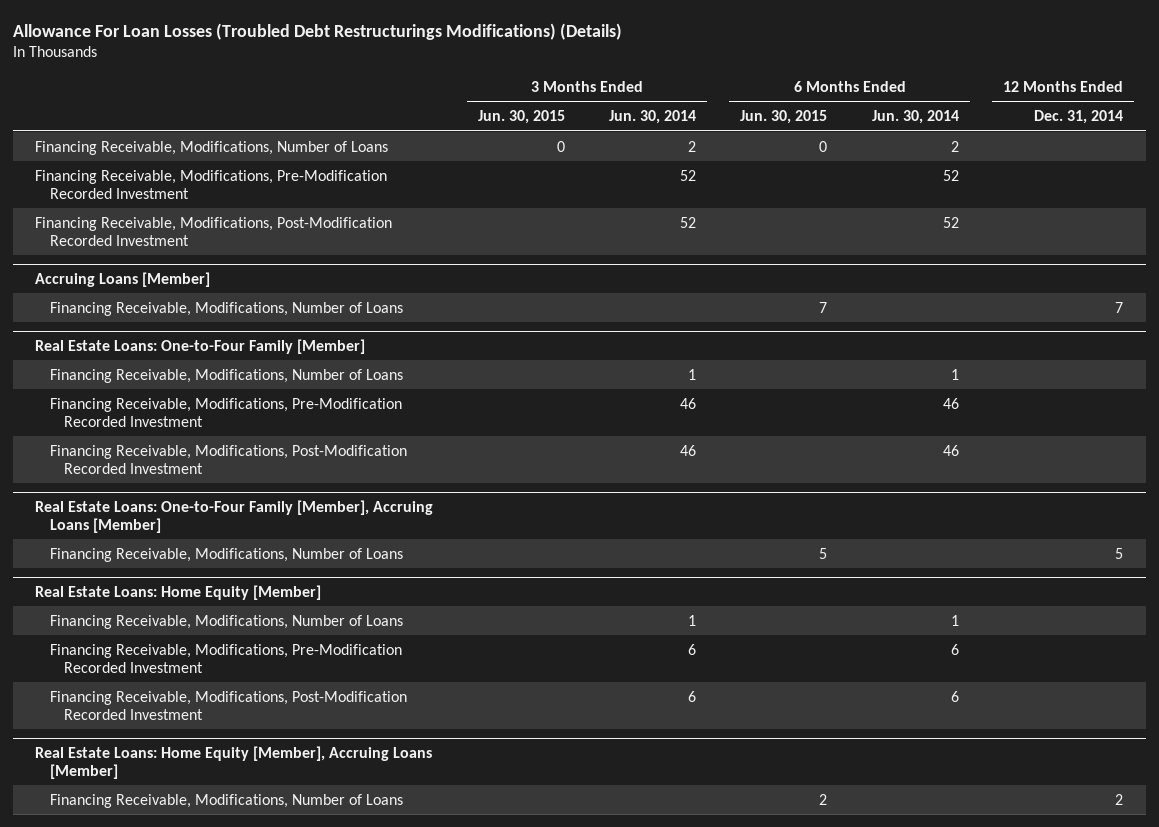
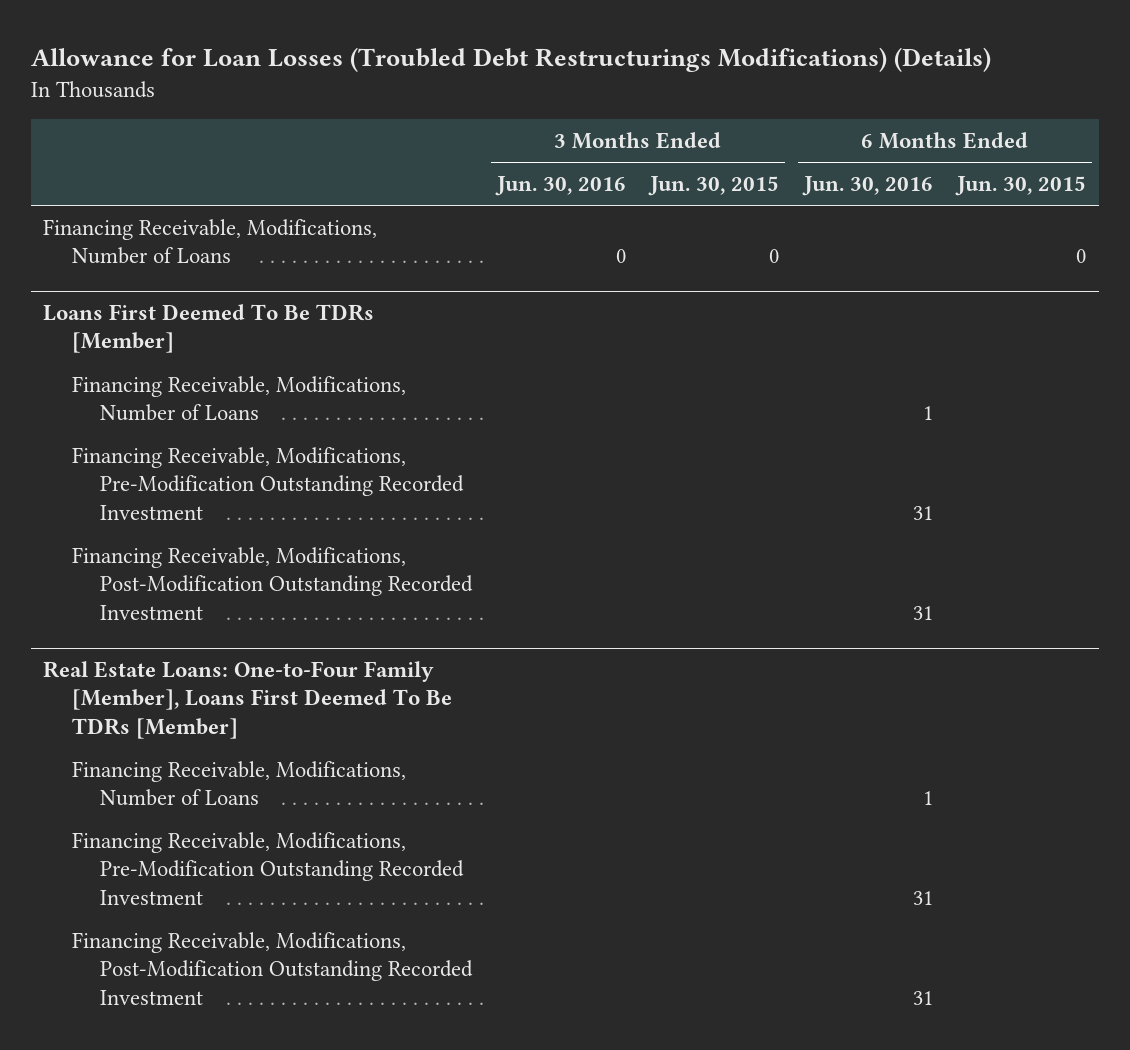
- Allowance For Loan Losses (Troubled Debt Restructurings Modifications) (Details)
+ Allowance for Loan Losses (Troubled Debt Restructurings Modifications) (Details)
- | 3 Months Ended Jun. 30, 2015 | 3 Months Ended Jun. 30, 2014 | 6 Months Ended Jun. 30, 2015 | 6 Months Ended Jun. 30, 2014 | 12 Months Ended Dec. 31, 2014
+ | 3 Months Ended Jun. 30, 2016 | 3 Months Ended Jun. 30, 2015 | 6 Months Ended Jun. 30, 2016 | 6 Months Ended Jun. 30, 2015
- Financing Receivable, Modifications, Pre-Modification Recorded Investment | | 52 | | 52 |
- Financing Receivable, Modifications, Post-Modification Recorded Investment | | 52 | | 52 |
- Accruing Loans [Member]
- Financing Receivable, Modifications, Number of Loans | | | 7 | | 7
- Real Estate Loans: One-to-Four Family [Member]
+ Loans First Deemed To Be TDRs [Member]
+ Financing Receivable, Modifications, Number of Loans | | | 1 |
+ Financing Receivable, Modifications, Pre-Modification Outstanding Recorded Investment | | | 31 |
+ Financing Receivable, Modifications, Post-Modification Outstanding Recorded Investment | | | 31 |
+ Real Estate Loans: One-to-Four Family [Member], Loans First Deemed To Be TDRs [Member]
- Financing Receivable, Modifications, Pre-Modification Recorded Investment | | 46 | | 46 |
- Financing Receivable, Modifications, Post-Modification Recorded Investment | | 46 | | 46 |
- Real Estate Loans: One-to-Four Family [Member], Accruing Loans [Member]
- Financing Receivable, Modifications, Number of Loans | | | 5 | | 5
- Real Estate Loans: Home Equity [Member]
- Financing Receivable, Modifications, Number of Loans | | 1 | | 1 |
- Financing Receivable, Modifications, Pre-Modification Recorded Investment | | 6 | | 6 |
- Financing Receivable, Modifications, Post-Modification Recorded Investment | | 6 | | 6 |
- Real Estate Loans: Home Equity [Member], Accruing Loans [Member]
- Financing Receivable, Modifications, Number of Loans | | | 2 | | 2
+ Financing Receivable, Modifications, Pre-Modification Outstanding Recorded Investment | | | 31 |
+ Financing Receivable, Modifications, Post-Modification Outstanding Recorded Investment | | | 31 |

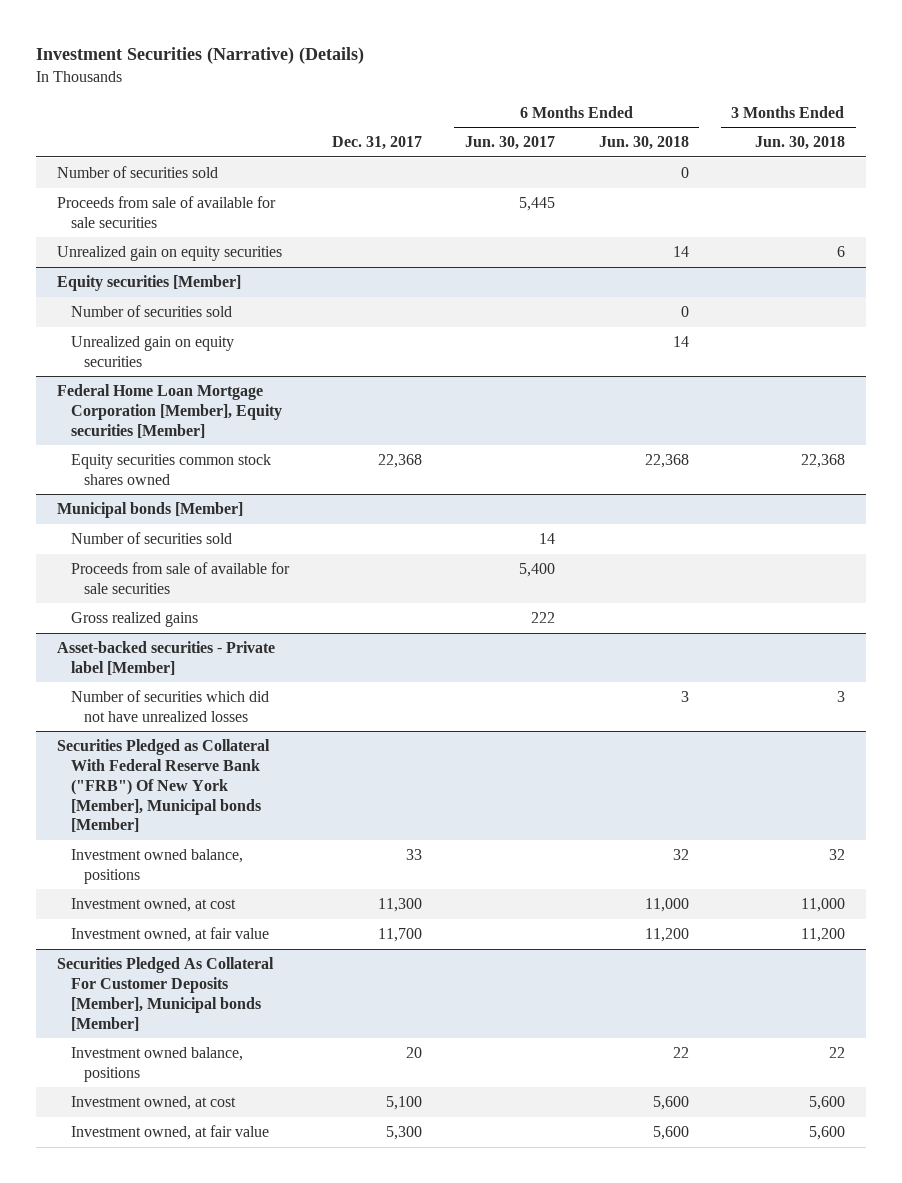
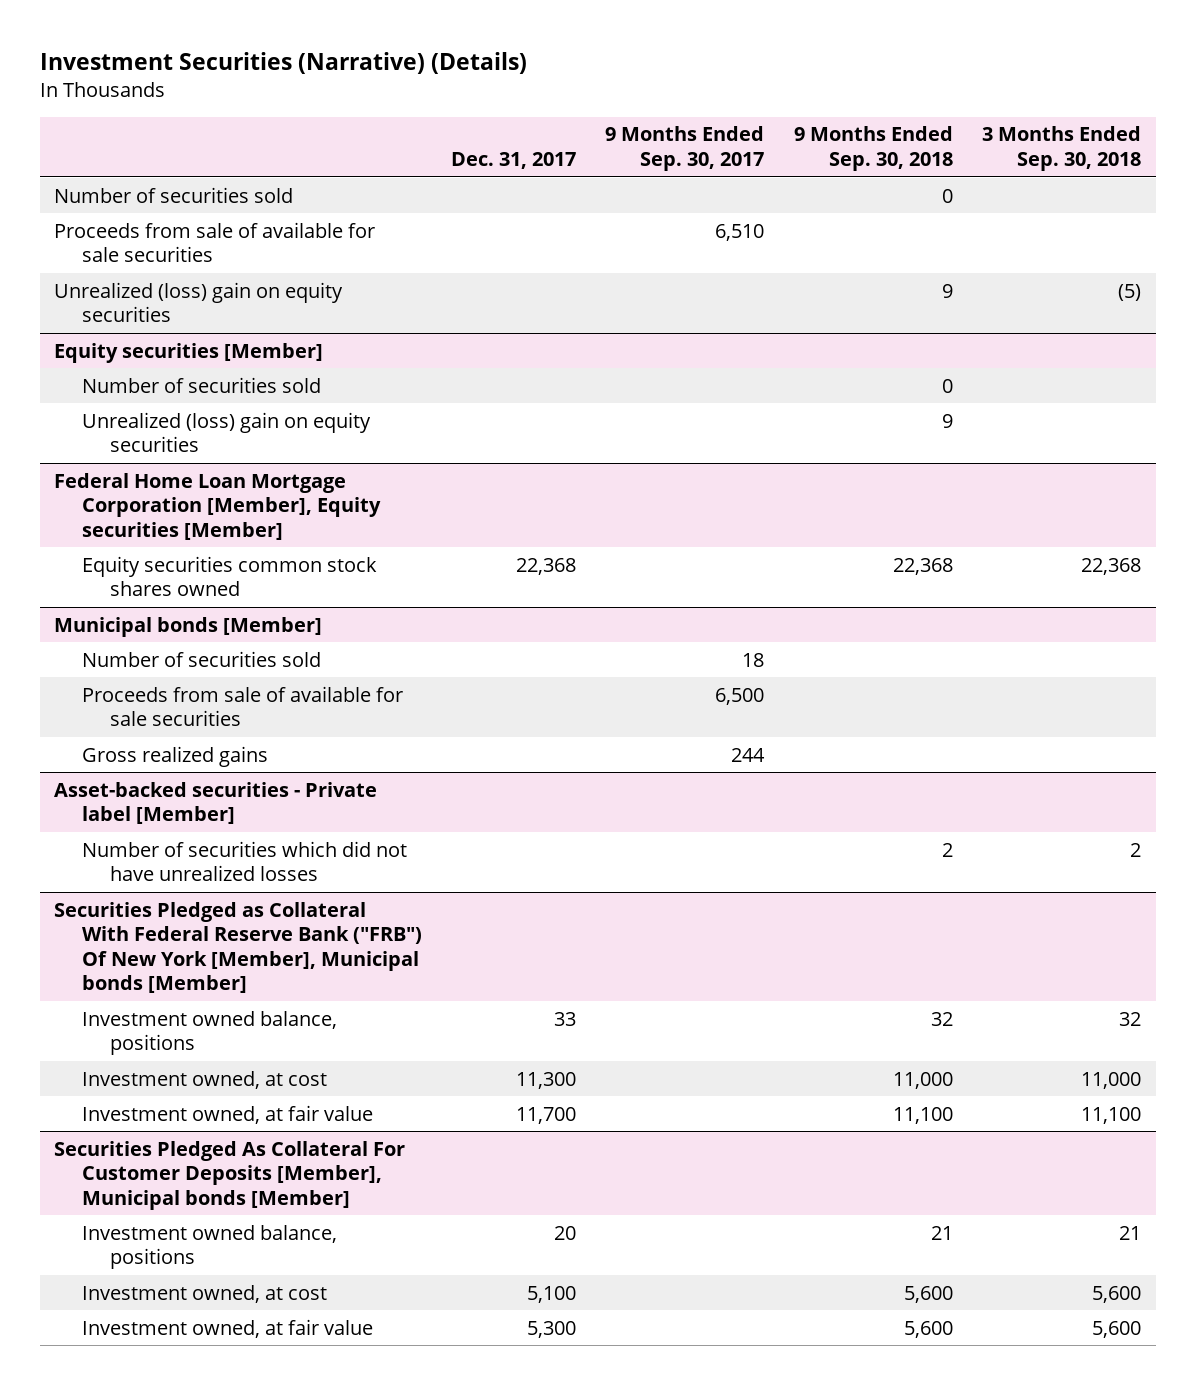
- | Dec. 31, 2017 | 6 Months Ended Jun. 30, 2017 | 6 Months Ended Jun. 30, 2018 | 3 Months Ended Jun. 30, 2018
+ | Dec. 31, 2017 | 9 Months Ended Sep. 30, 2017 | 9 Months Ended Sep. 30, 2018 | 3 Months Ended Sep. 30, 2018
- Unrealized gain on equity securities | | | 14 | 6
+ Unrealized (loss) gain on equity securities | | | 9 | (5)
@ Equity securities [Member]
- Unrealized gain on equity securities | | | 14 |
+ Unrealized (loss) gain on equity securities | | | 9 |

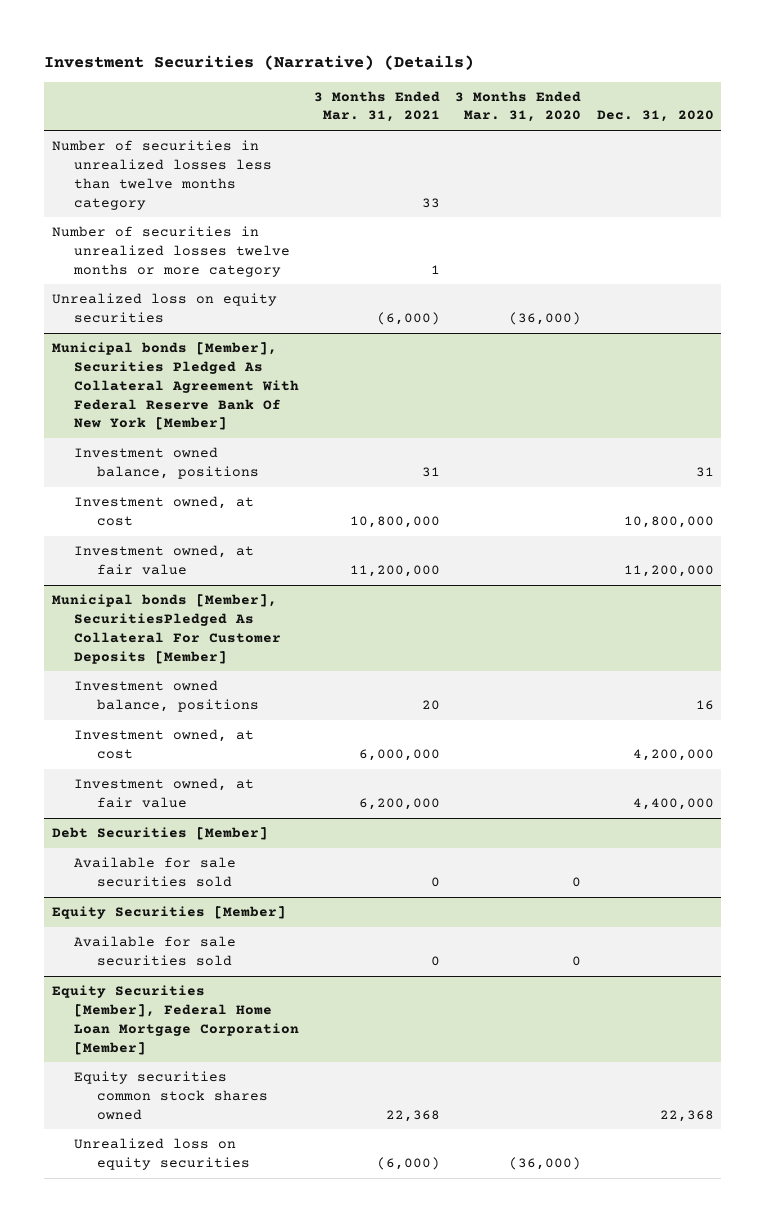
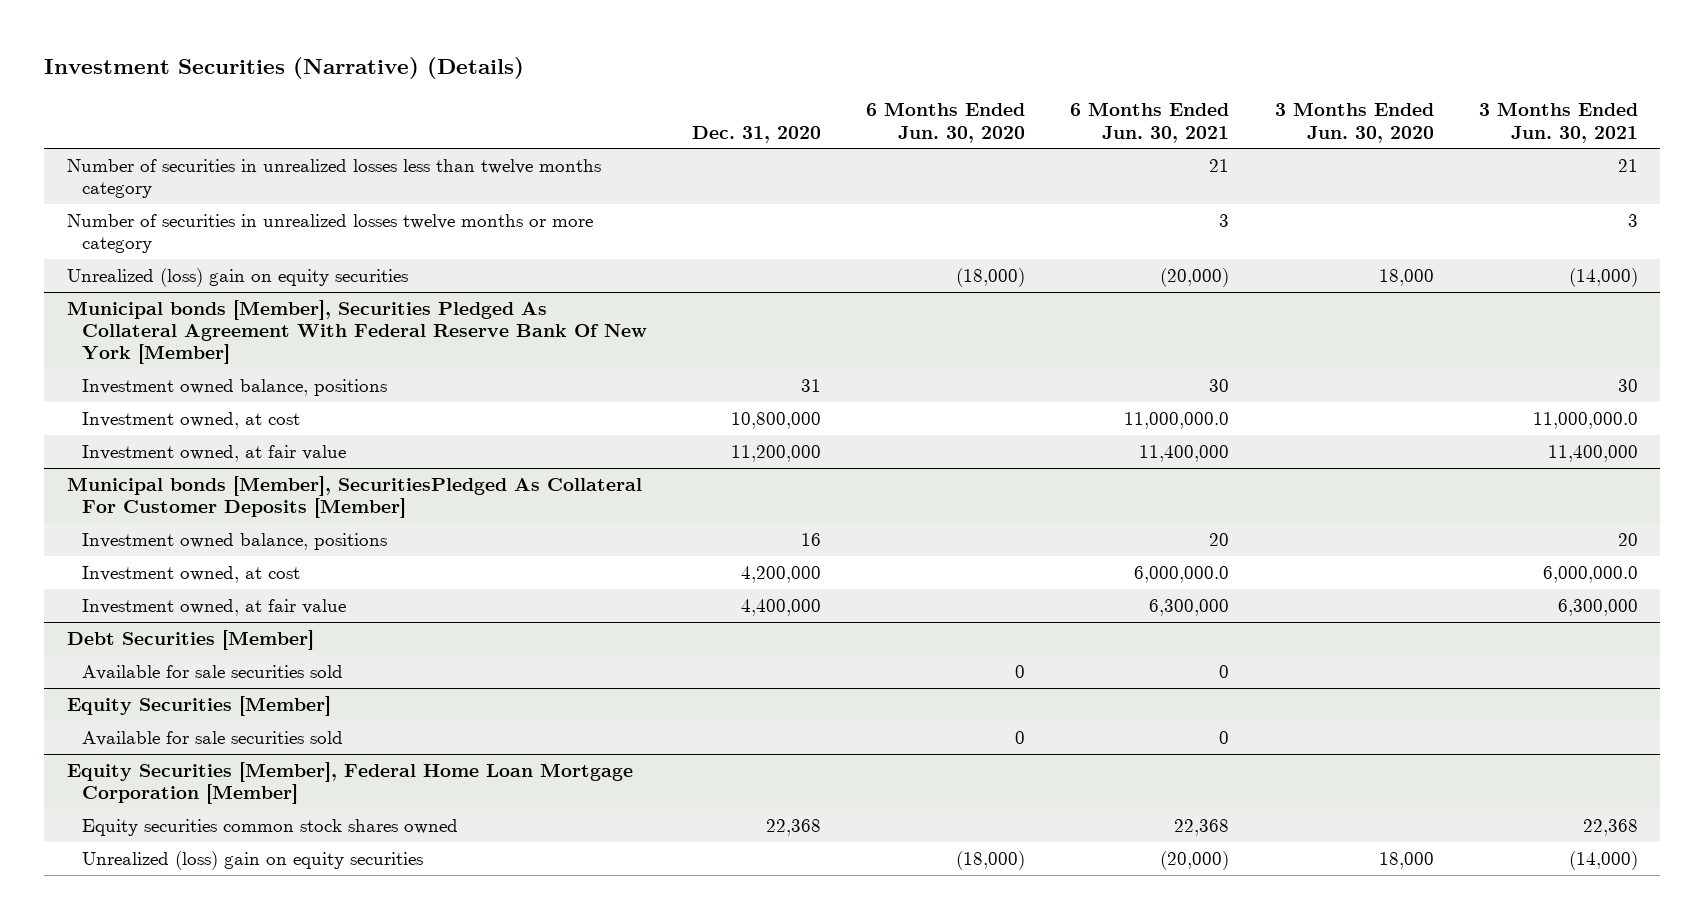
- | 3 Months Ended Mar. 31, 2021 | 3 Months Ended Mar. 31, 2020 | Dec. 31, 2020
+ | Dec. 31, 2020 | 6 Months Ended Jun. 30, 2020 | 6 Months Ended Jun. 30, 2021 | 3 Months Ended Jun. 30, 2020 | 3 Months Ended Jun. 30, 2021
- Unrealized loss on equity securities | (6,000) | (36,000) |
+ Unrealized (loss) gain on equity securities | | (18,000) | (20,000) | 18,000 | (14,000)
@ Equity Securities [Member], Federal Home Loan Mortgage Corporation [Member]
- Unrealized loss on equity securities | (6,000) | (36,000) |
+ Unrealized (loss) gain on equity securities | | (18,000) | (20,000) | 18,000 | (14,000)

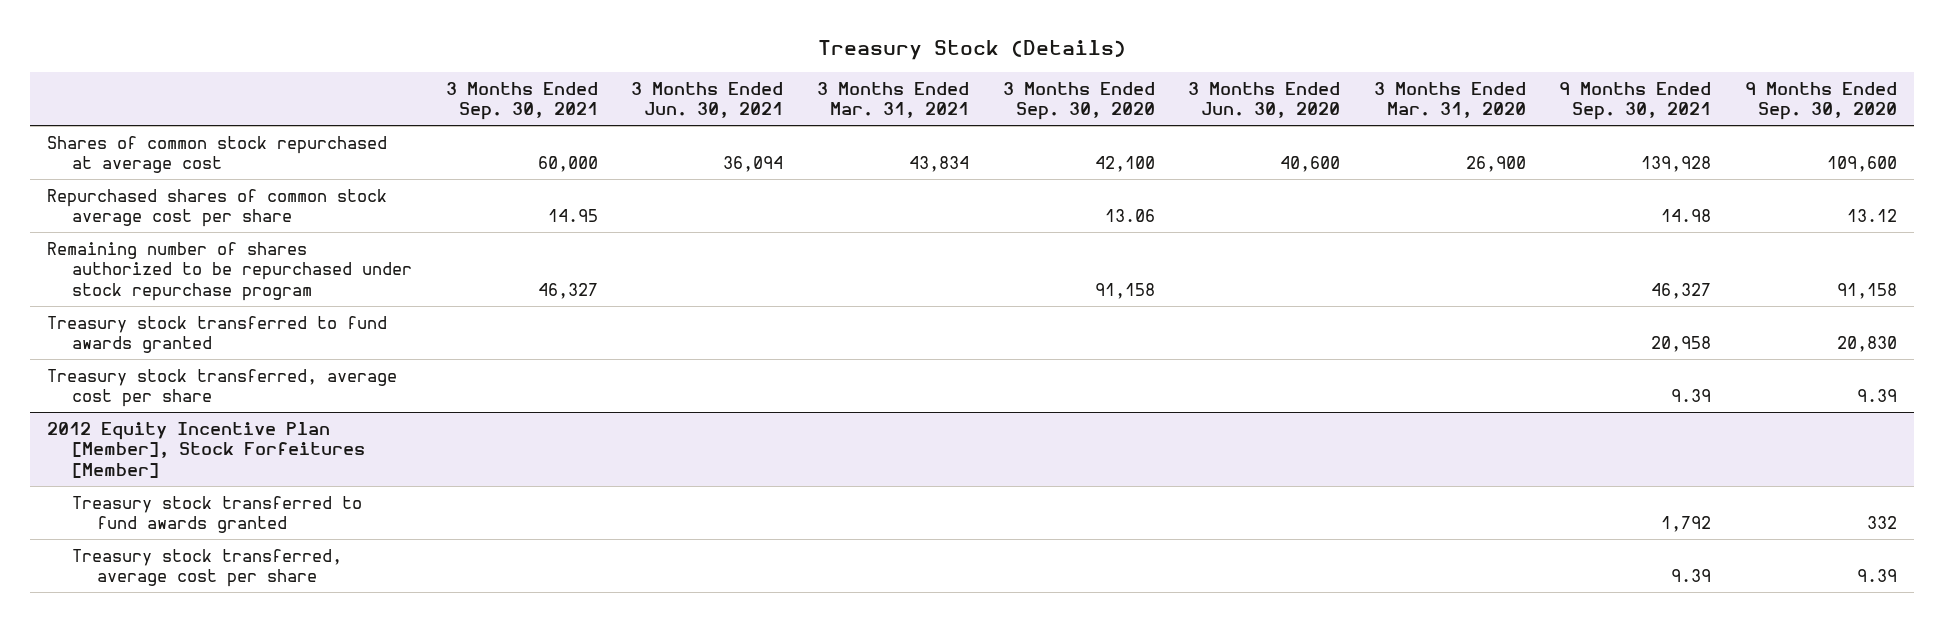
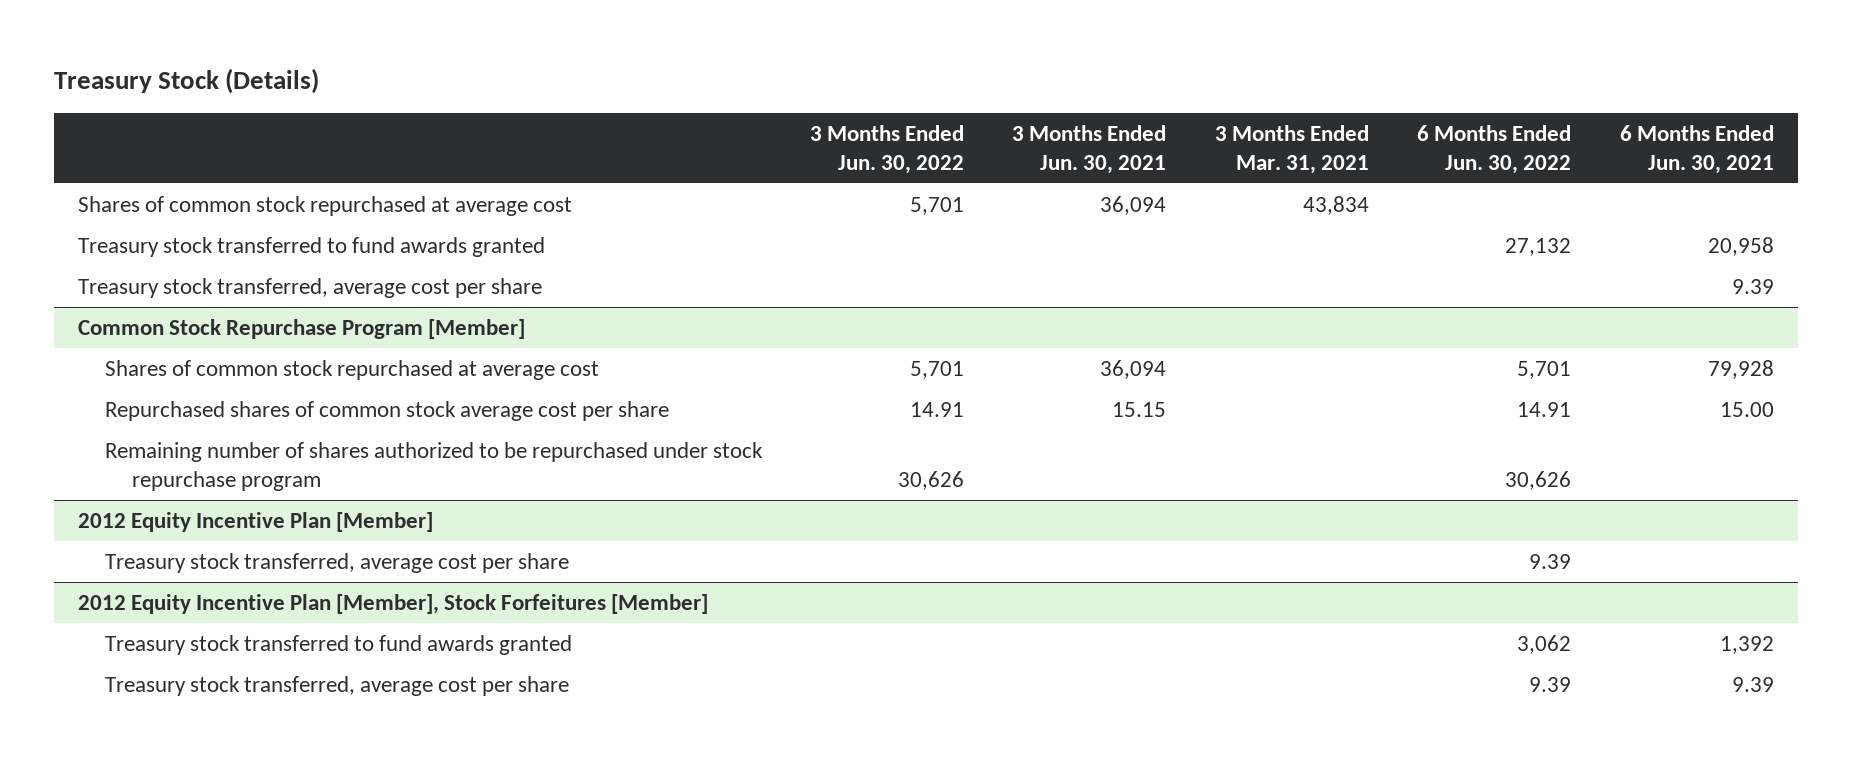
- | 3 Months Ended Sep. 30, 2021 | 3 Months Ended Jun. 30, 2021 | 3 Months Ended Mar. 31, 2021 | 3 Months Ended Sep. 30, 2020 | 3 Months Ended Jun. 30, 2020 | 3 Months Ended Mar. 31, 2020 | 9 Months Ended Sep. 30, 2021 | 9 Months Ended Sep. 30, 2020
+ | 3 Months Ended Jun. 30, 2022 | 3 Months Ended Jun. 30, 2021 | 3 Months Ended Mar. 31, 2021 | 6 Months Ended Jun. 30, 2022 | 6 Months Ended Jun. 30, 2021
- Repurchased shares of common stock average cost per share | 14.95 | | | 13.06 | | | 14.98 | 13.12
- Remaining number of shares authorized to be repurchased under stock repurchase program | 46,327 | | | 91,158 | | | 46,327 | 91,158
+ Common Stock Repurchase Program [Member]
+ Shares of common stock repurchased at average cost | 5,701 | 36,094 | | 5,701 | 79,928
+ Repurchased shares of common stock average cost per share | 14.91 | 15.15 | | 14.91 | 15.00
+ Remaining number of shares authorized to be repurchased under stock repurchase program | 30,626 | | | 30,626 |
+ 2012 Equity Incentive Plan [Member]
+ Treasury stock transferred, average cost per share | | | | 9.39 |

